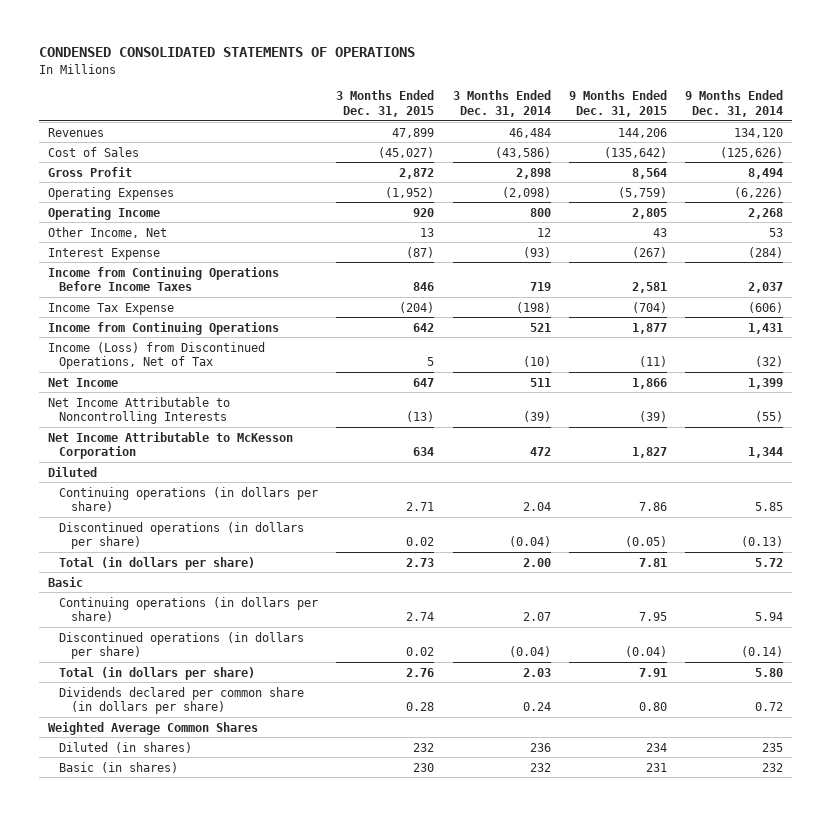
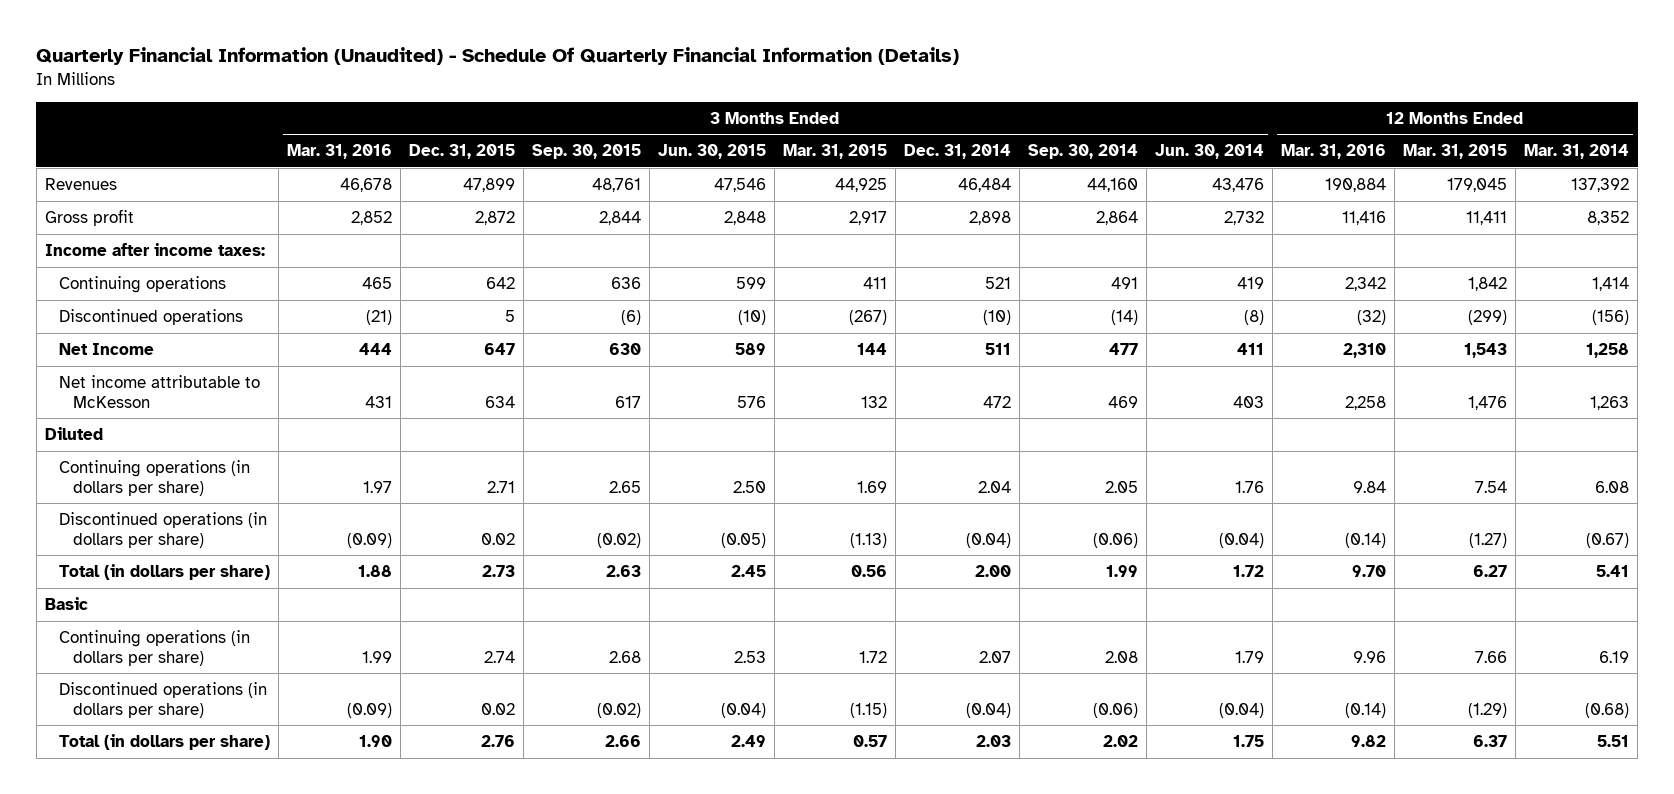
- CONDENSED CONSOLIDATED STATEMENTS OF OPERATIONS
+ Quarterly Financial Information (Unaudited) - Schedule Of Quarterly Financial Information (Details)
- | 3 Months Ended Dec. 31, 2015 | 3 Months Ended Dec. 31, 2014 | 9 Months Ended Dec. 31, 2015 | 9 Months Ended Dec. 31, 2014
+ | 3 Months Ended Mar. 31, 2016 | 3 Months Ended Dec. 31, 2015 | 3 Months Ended Sep. 30, 2015 | 3 Months Ended Jun. 30, 2015 | 3 Months Ended Mar. 31, 2015 | 3 Months Ended Dec. 31, 2014 | 3 Months Ended Sep. 30, 2014 | 3 Months Ended Jun. 30, 2014 | 12 Months Ended Mar. 31, 2016 | 12 Months Ended Mar. 31, 2015 | 12 Months Ended Mar. 31, 2014
- Cost of Sales | (45,027) | (43,586) | (135,642) | (125,626)
- Gross Profit | 2,872 | 2,898 | 8,564 | 8,494
- Operating Expenses | (1,952) | (2,098) | (5,759) | (6,226)
- Operating Income | 920 | 800 | 2,805 | 2,268
- Other Income, Net | 13 | 12 | 43 | 53
- Interest Expense | (87) | (93) | (267) | (284)
- Income from Continuing Operations Before Income Taxes | 846 | 719 | 2,581 | 2,037
- Income Tax Expense | (204) | (198) | (704) | (606)
- Income from Continuing Operations | 642 | 521 | 1,877 | 1,431
- Income (Loss) from Discontinued Operations, Net of Tax | 5 | (10) | (11) | (32)
+ Gross profit | 2,852 | 2,872 | 2,844 | 2,848 | 2,917 | 2,898 | 2,864 | 2,732 | 11,416 | 11,411 | 8,352
+ Income after income taxes:
+ Continuing operations | 465 | 642 | 636 | 599 | 411 | 521 | 491 | 419 | 2,342 | 1,842 | 1,414
+ Discontinued operations | (21) | 5 | (6) | (10) | (267) | (10) | (14) | (8) | (32) | (299) | (156)
- Net Income Attributable to Noncontrolling Interests | (13) | (39) | (39) | (55)
- Net Income Attributable to McKesson Corporation | 634 | 472 | 1,827 | 1,344
+ Net income attributable to McKesson | 431 | 634 | 617 | 576 | 132 | 472 | 469 | 403 | 2,258 | 1,476 | 1,263
- Dividends declared per common share (in dollars per share) | 0.28 | 0.24 | 0.80 | 0.72
- Weighted Average Common Shares
- Diluted (in shares) | 232 | 236 | 234 | 235
- Basic (in shares) | 230 | 232 | 231 | 232

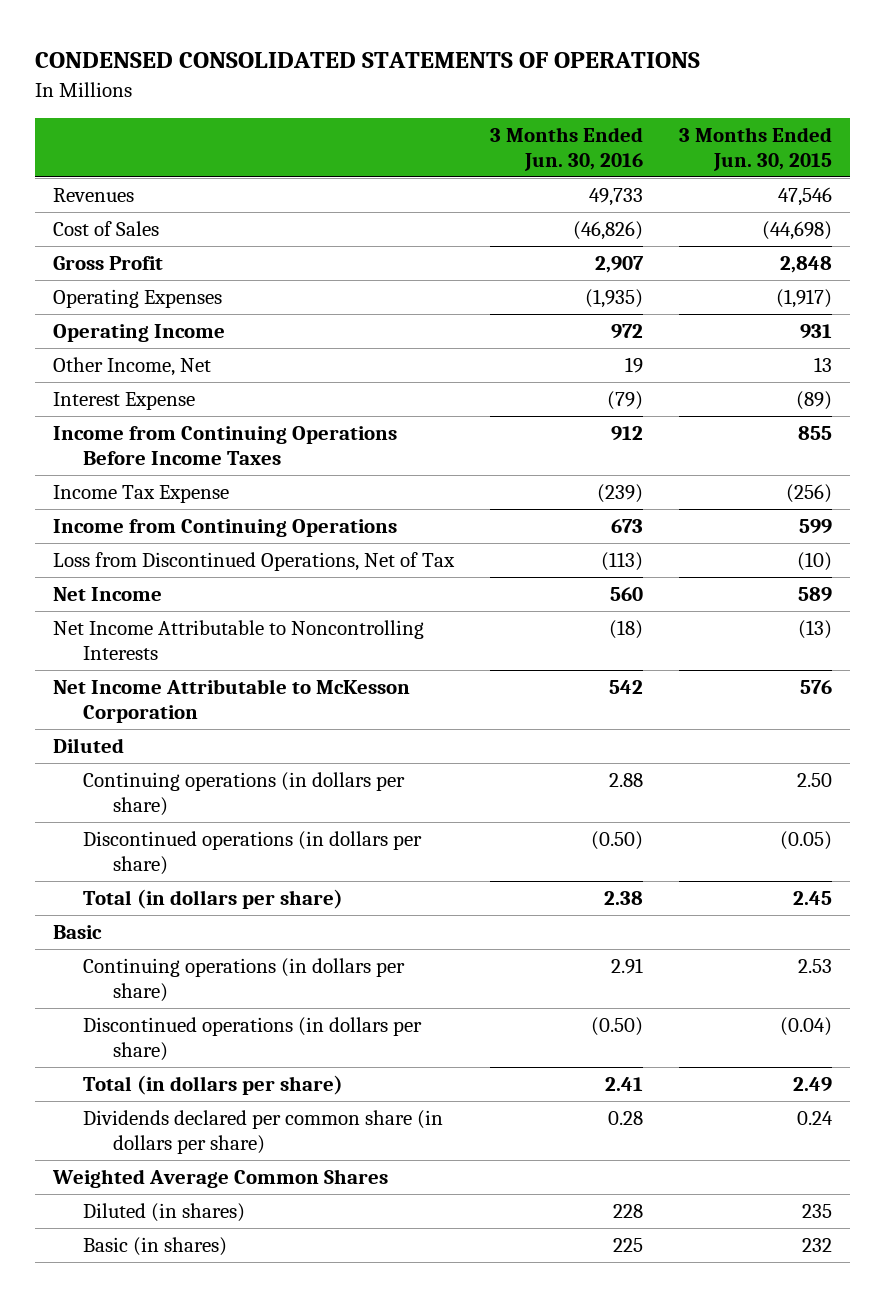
- Quarterly Financial Information (Unaudited) - Schedule Of Quarterly Financial Information (Details)
+ CONDENSED CONSOLIDATED STATEMENTS OF OPERATIONS
- | 3 Months Ended Mar. 31, 2016 | 3 Months Ended Dec. 31, 2015 | 3 Months Ended Sep. 30, 2015 | 3 Months Ended Jun. 30, 2015 | 3 Months Ended Mar. 31, 2015 | 3 Months Ended Dec. 31, 2014 | 3 Months Ended Sep. 30, 2014 | 3 Months Ended Jun. 30, 2014 | 12 Months Ended Mar. 31, 2016 | 12 Months Ended Mar. 31, 2015 | 12 Months Ended Mar. 31, 2014
+ | 3 Months Ended Jun. 30, 2016 | 3 Months Ended Jun. 30, 2015
- Gross profit | 2,852 | 2,872 | 2,844 | 2,848 | 2,917 | 2,898 | 2,864 | 2,732 | 11,416 | 11,411 | 8,352
- Income after income taxes:
- Continuing operations | 465 | 642 | 636 | 599 | 411 | 521 | 491 | 419 | 2,342 | 1,842 | 1,414
- Discontinued operations | (21) | 5 | (6) | (10) | (267) | (10) | (14) | (8) | (32) | (299) | (156)
+ Cost of Sales | (46,826) | (44,698)
+ Gross Profit | 2,907 | 2,848
+ Operating Expenses | (1,935) | (1,917)
+ Operating Income | 972 | 931
+ Other Income, Net | 19 | 13
+ Interest Expense | (79) | (89)
+ Income from Continuing Operations Before Income Taxes | 912 | 855
+ Income Tax Expense | (239) | (256)
+ Income from Continuing Operations | 673 | 599
+ Loss from Discontinued Operations, Net of Tax | (113) | (10)
- Net income attributable to McKesson | 431 | 634 | 617 | 576 | 132 | 472 | 469 | 403 | 2,258 | 1,476 | 1,263
+ Net Income Attributable to Noncontrolling Interests | (18) | (13)
+ Net Income Attributable to McKesson Corporation | 542 | 576
+ Dividends declared per common share (in dollars per share) | 0.28 | 0.24
+ Weighted Average Common Shares
+ Diluted (in shares) | 228 | 235
+ Basic (in shares) | 225 | 232

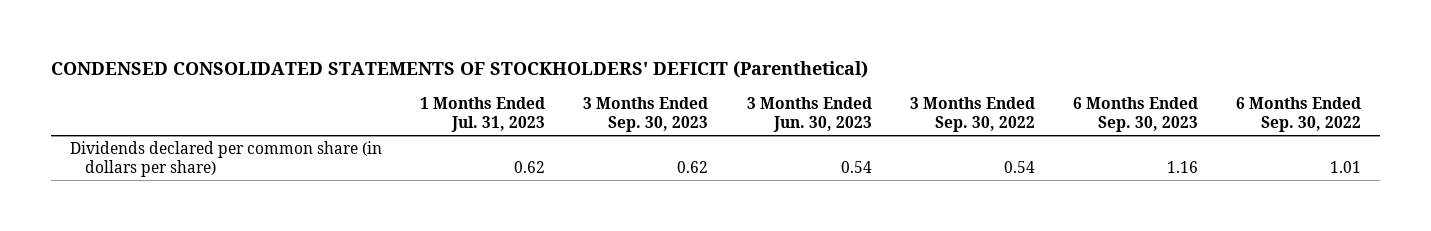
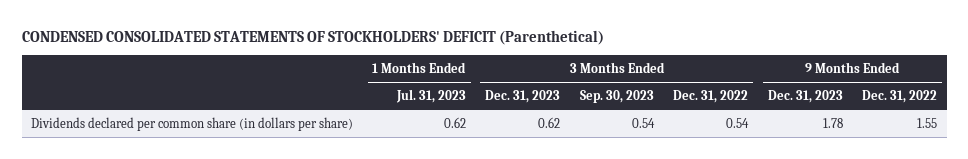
- | 1 Months Ended Jul. 31, 2023 | 3 Months Ended Sep. 30, 2023 | 3 Months Ended Jun. 30, 2023 | 3 Months Ended Sep. 30, 2022 | 6 Months Ended Sep. 30, 2023 | 6 Months Ended Sep. 30, 2022
+ | 1 Months Ended Jul. 31, 2023 | 3 Months Ended Dec. 31, 2023 | 3 Months Ended Sep. 30, 2023 | 3 Months Ended Dec. 31, 2022 | 9 Months Ended Dec. 31, 2023 | 9 Months Ended Dec. 31, 2022
- Dividends declared per common share (in dollars per share) | 0.62 | 0.62 | 0.54 | 0.54 | 1.16 | 1.01
+ Dividends declared per common share (in dollars per share) | 0.62 | 0.62 | 0.54 | 0.54 | 1.78 | 1.55

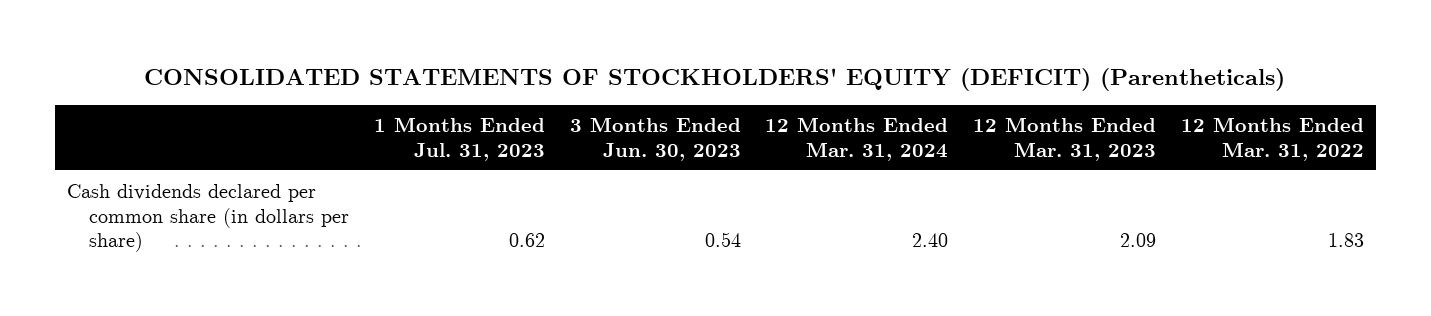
- CONDENSED CONSOLIDATED STATEMENTS OF STOCKHOLDERS' DEFICIT (Parenthetical)
+ CONSOLIDATED STATEMENTS OF STOCKHOLDERS' EQUITY (DEFICIT) (Parentheticals)
- | 1 Months Ended Jul. 31, 2023 | 3 Months Ended Dec. 31, 2023 | 3 Months Ended Sep. 30, 2023 | 3 Months Ended Dec. 31, 2022 | 9 Months Ended Dec. 31, 2023 | 9 Months Ended Dec. 31, 2022
+ | 1 Months Ended Jul. 31, 2023 | 3 Months Ended Jun. 30, 2023 | 12 Months Ended Mar. 31, 2024 | 12 Months Ended Mar. 31, 2023 | 12 Months Ended Mar. 31, 2022
- Dividends declared per common share (in dollars per share) | 0.62 | 0.62 | 0.54 | 0.54 | 1.78 | 1.55
+ Cash dividends declared per common share (in dollars per share) | 0.62 | 0.54 | 2.40 | 2.09 | 1.83

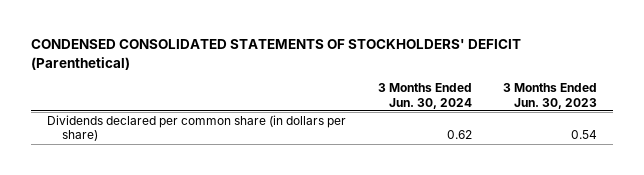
- CONSOLIDATED STATEMENTS OF STOCKHOLDERS' EQUITY (DEFICIT) (Parentheticals)
+ CONDENSED CONSOLIDATED STATEMENTS OF STOCKHOLDERS' DEFICIT (Parenthetical)
- | 1 Months Ended Jul. 31, 2023 | 3 Months Ended Jun. 30, 2023 | 12 Months Ended Mar. 31, 2024 | 12 Months Ended Mar. 31, 2023 | 12 Months Ended Mar. 31, 2022
+ | 3 Months Ended Jun. 30, 2024 | 3 Months Ended Jun. 30, 2023
- Cash dividends declared per common share (in dollars per share) | 0.62 | 0.54 | 2.40 | 2.09 | 1.83
+ Dividends declared per common share (in dollars per share) | 0.62 | 0.54

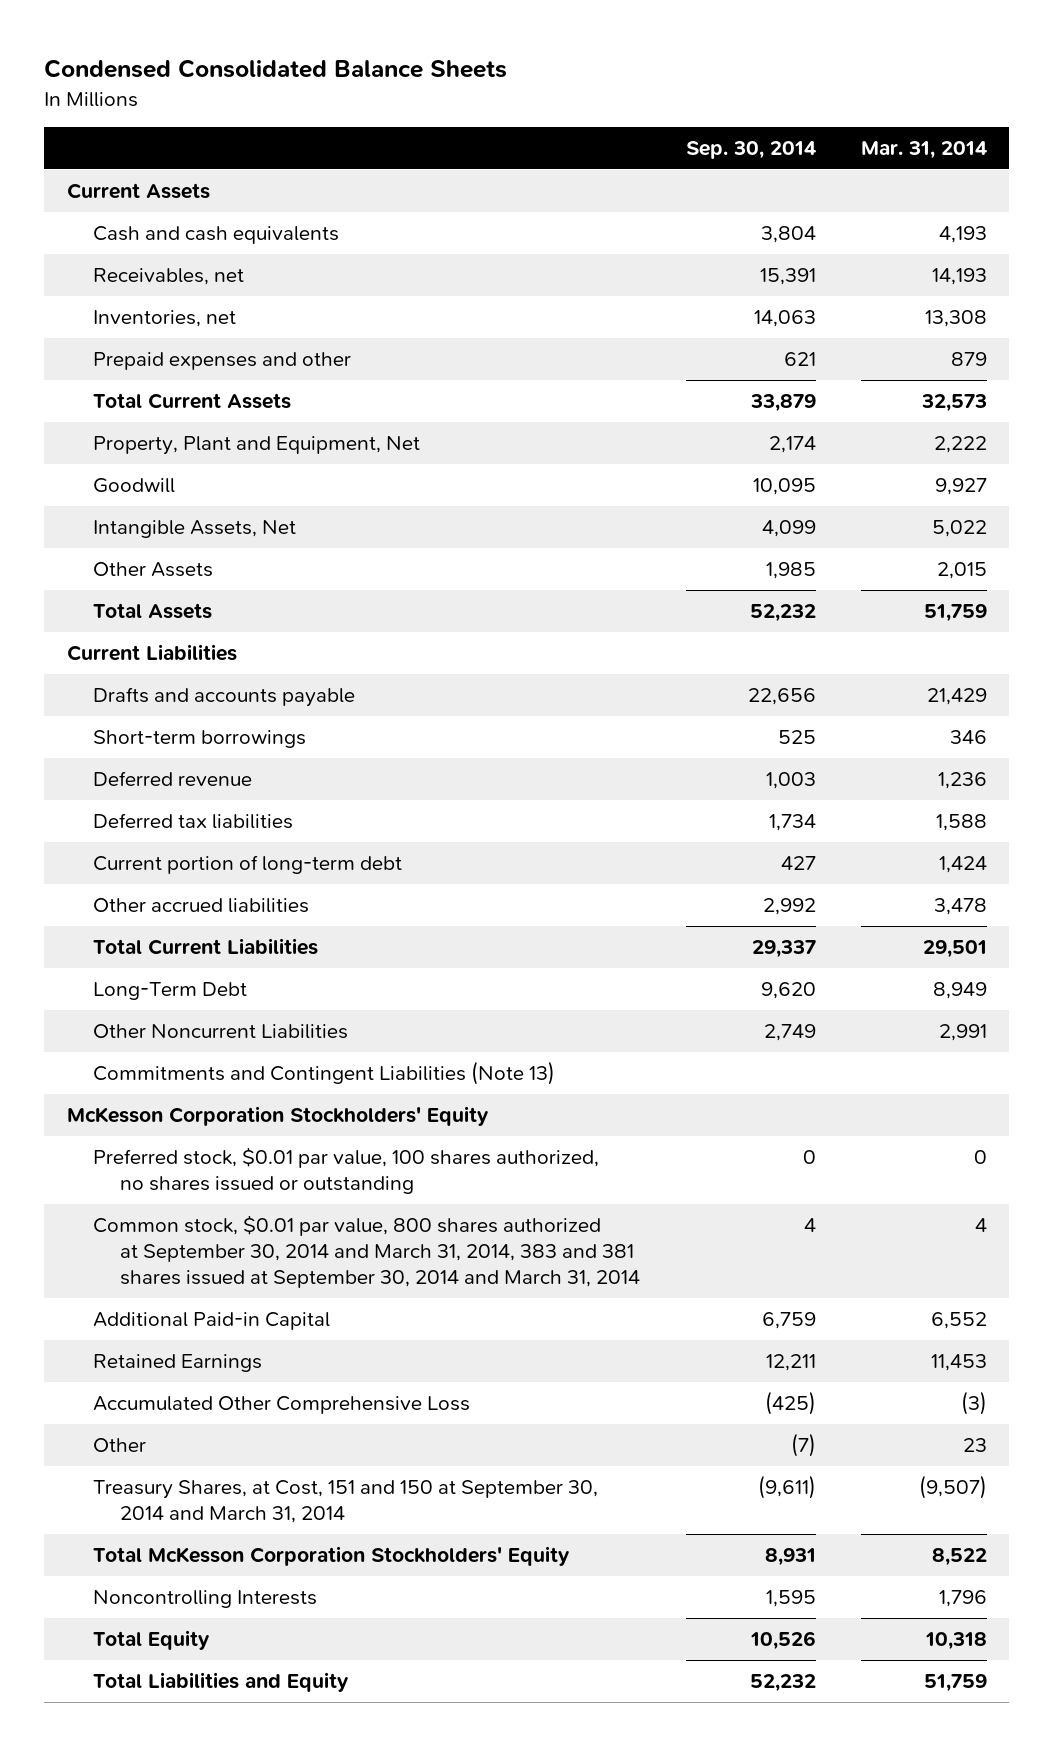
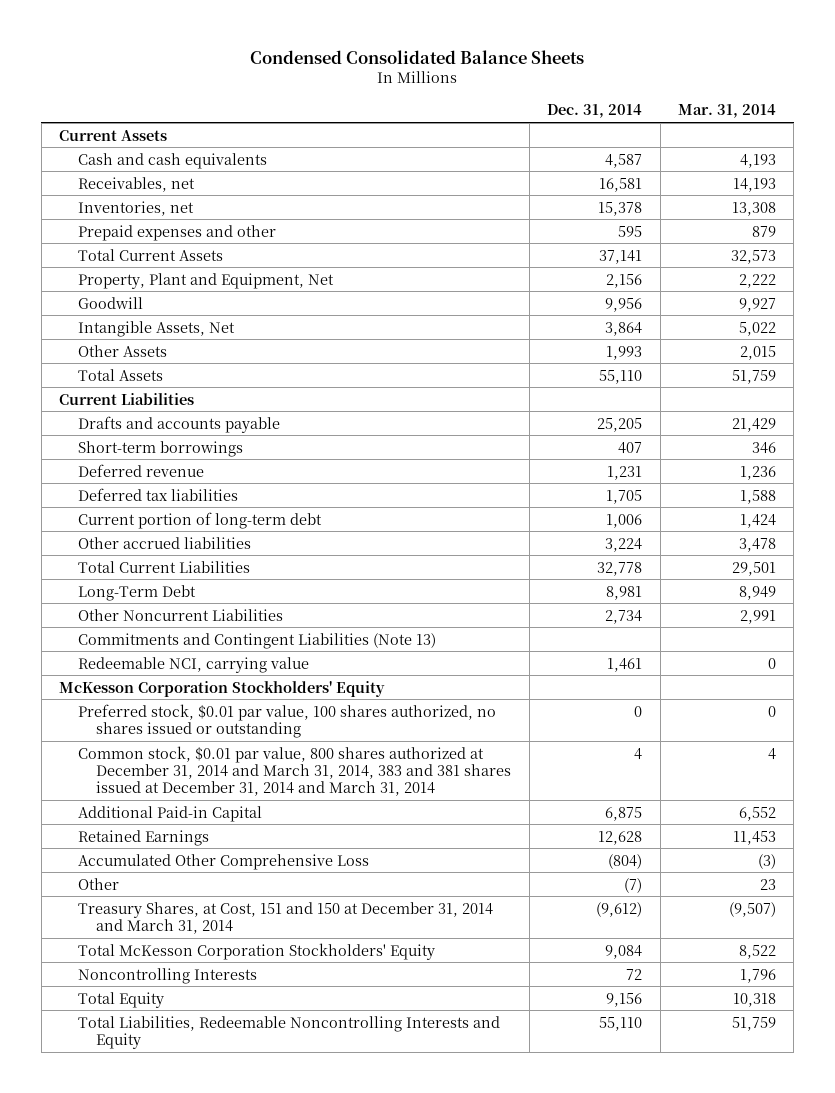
- | Sep. 30, 2014 | Mar. 31, 2014
+ | Dec. 31, 2014 | Mar. 31, 2014
+ Redeemable NCI, carrying value | 1,461 | 0
- Common stock, $0.01 par value, 800 shares authorized at September 30, 2014 and March 31, 2014, 383 and 381 shares issued at September 30, 2014 and March 31, 2014 | 4 | 4
+ Common stock, $0.01 par value, 800 shares authorized at December 31, 2014 and March 31, 2014, 383 and 381 shares issued at December 31, 2014 and March 31, 2014 | 4 | 4
- Treasury Shares, at Cost, 151 and 150 at September 30, 2014 and March 31, 2014 | (9,611) | (9,507)
+ Treasury Shares, at Cost, 151 and 150 at December 31, 2014 and March 31, 2014 | (9,612) | (9,507)
- Total Liabilities and Equity | 52,232 | 51,759
+ Total Liabilities, Redeemable Noncontrolling Interests and Equity | 55,110 | 51,759

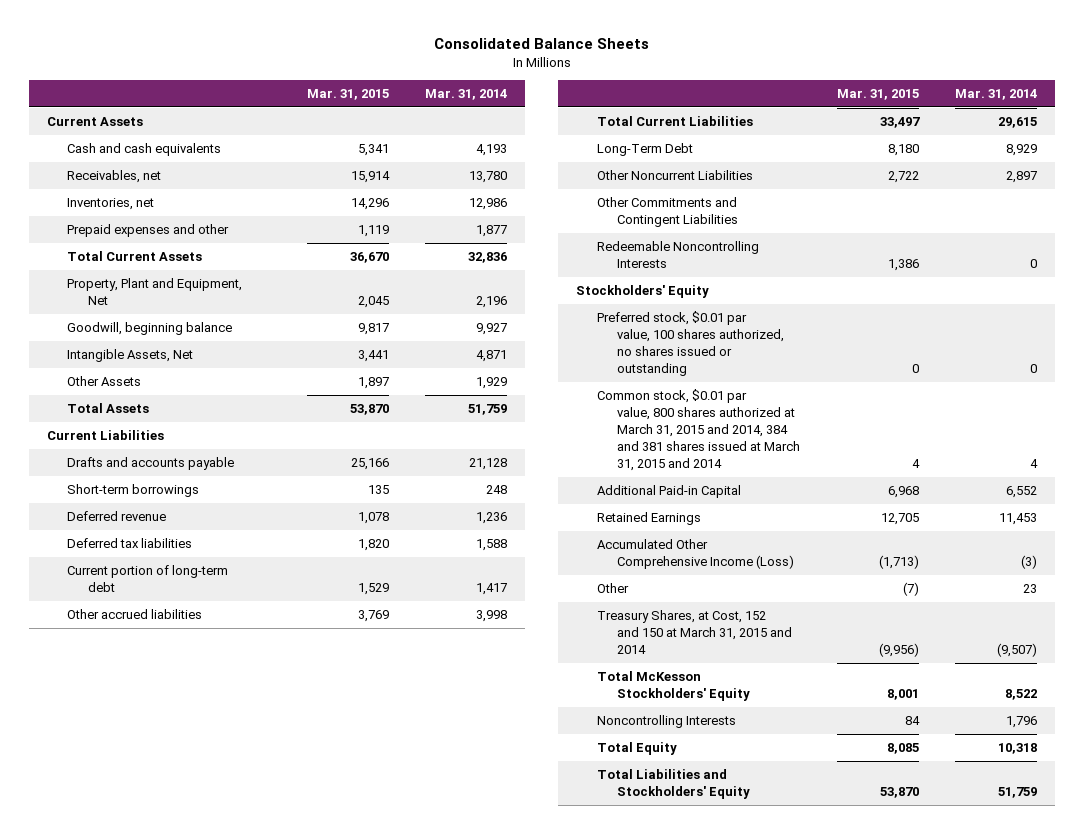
- Condensed Consolidated Balance Sheets
+ Consolidated Balance Sheets
- | Dec. 31, 2014 | Mar. 31, 2014
+ | Mar. 31, 2015 | Mar. 31, 2014
- Receivables, net | 16,581 | 14,193
- Inventories, net | 15,378 | 13,308
- Prepaid expenses and other | 595 | 879
- Total Current Assets | 37,141 | 32,573
- Property, Plant and Equipment, Net | 2,156 | 2,222
- Goodwill | 9,956 | 9,927
- Intangible Assets, Net | 3,864 | 5,022
- Other Assets | 1,993 | 2,015
+ Receivables, net | 15,914 | 13,780
+ Inventories, net | 14,296 | 12,986
+ Prepaid expenses and other | 1,119 | 1,877
+ Total Current Assets | 36,670 | 32,836
+ Property, Plant and Equipment, Net | 2,045 | 2,196
+ Goodwill, beginning balance | 9,817 | 9,927
+ Intangible Assets, Net | 3,441 | 4,871
+ Other Assets | 1,897 | 1,929
- Drafts and accounts payable | 25,205 | 21,429
- Short-term borrowings | 407 | 346
+ Drafts and accounts payable | 25,166 | 21,128
+ Short-term borrowings | 135 | 248
- Current portion of long-term debt | 1,006 | 1,424
- Other accrued liabilities | 3,224 | 3,478
- Total Current Liabilities | 32,778 | 29,501
- Long-Term Debt | 8,981 | 8,949
- Other Noncurrent Liabilities | 2,734 | 2,991
- Commitments and Contingent Liabilities (Note 13)
- Redeemable NCI, carrying value | 1,461 | 0
- McKesson Corporation Stockholders' Equity
+ Current portion of long-term debt | 1,529 | 1,417
+ Other accrued liabilities | 3,769 | 3,998
+ Total Current Liabilities | 33,497 | 29,615
+ Long-Term Debt | 8,180 | 8,929
+ Other Noncurrent Liabilities | 2,722 | 2,897
+ Other Commitments and Contingent Liabilities
+ Redeemable Noncontrolling Interests | 1,386 | 0
+ Stockholders' Equity
- Common stock, $0.01 par value, 800 shares authorized at December 31, 2014 and March 31, 2014, 383 and 381 shares issued at December 31, 2014 and March 31, 2014 | 4 | 4
+ Common stock, $0.01 par value, 800 shares authorized at March 31, 2015 and 2014, 384 and 381 shares issued at March 31, 2015 and 2014 | 4 | 4
- Accumulated Other Comprehensive Loss | (804) | (3)
+ Accumulated Other Comprehensive Income (Loss) | (1,713) | (3)
- Treasury Shares, at Cost, 151 and 150 at December 31, 2014 and March 31, 2014 | (9,612) | (9,507)
- Total McKesson Corporation Stockholders' Equity | 9,084 | 8,522
+ Treasury Shares, at Cost, 152 and 150 at March 31, 2015 and 2014 | (9,956) | (9,507)
+ Total McKesson Stockholders' Equity | 8,001 | 8,522
- Total Liabilities, Redeemable Noncontrolling Interests and Equity | 55,110 | 51,759
+ Total Liabilities and Stockholders' Equity | 53,870 | 51,759

